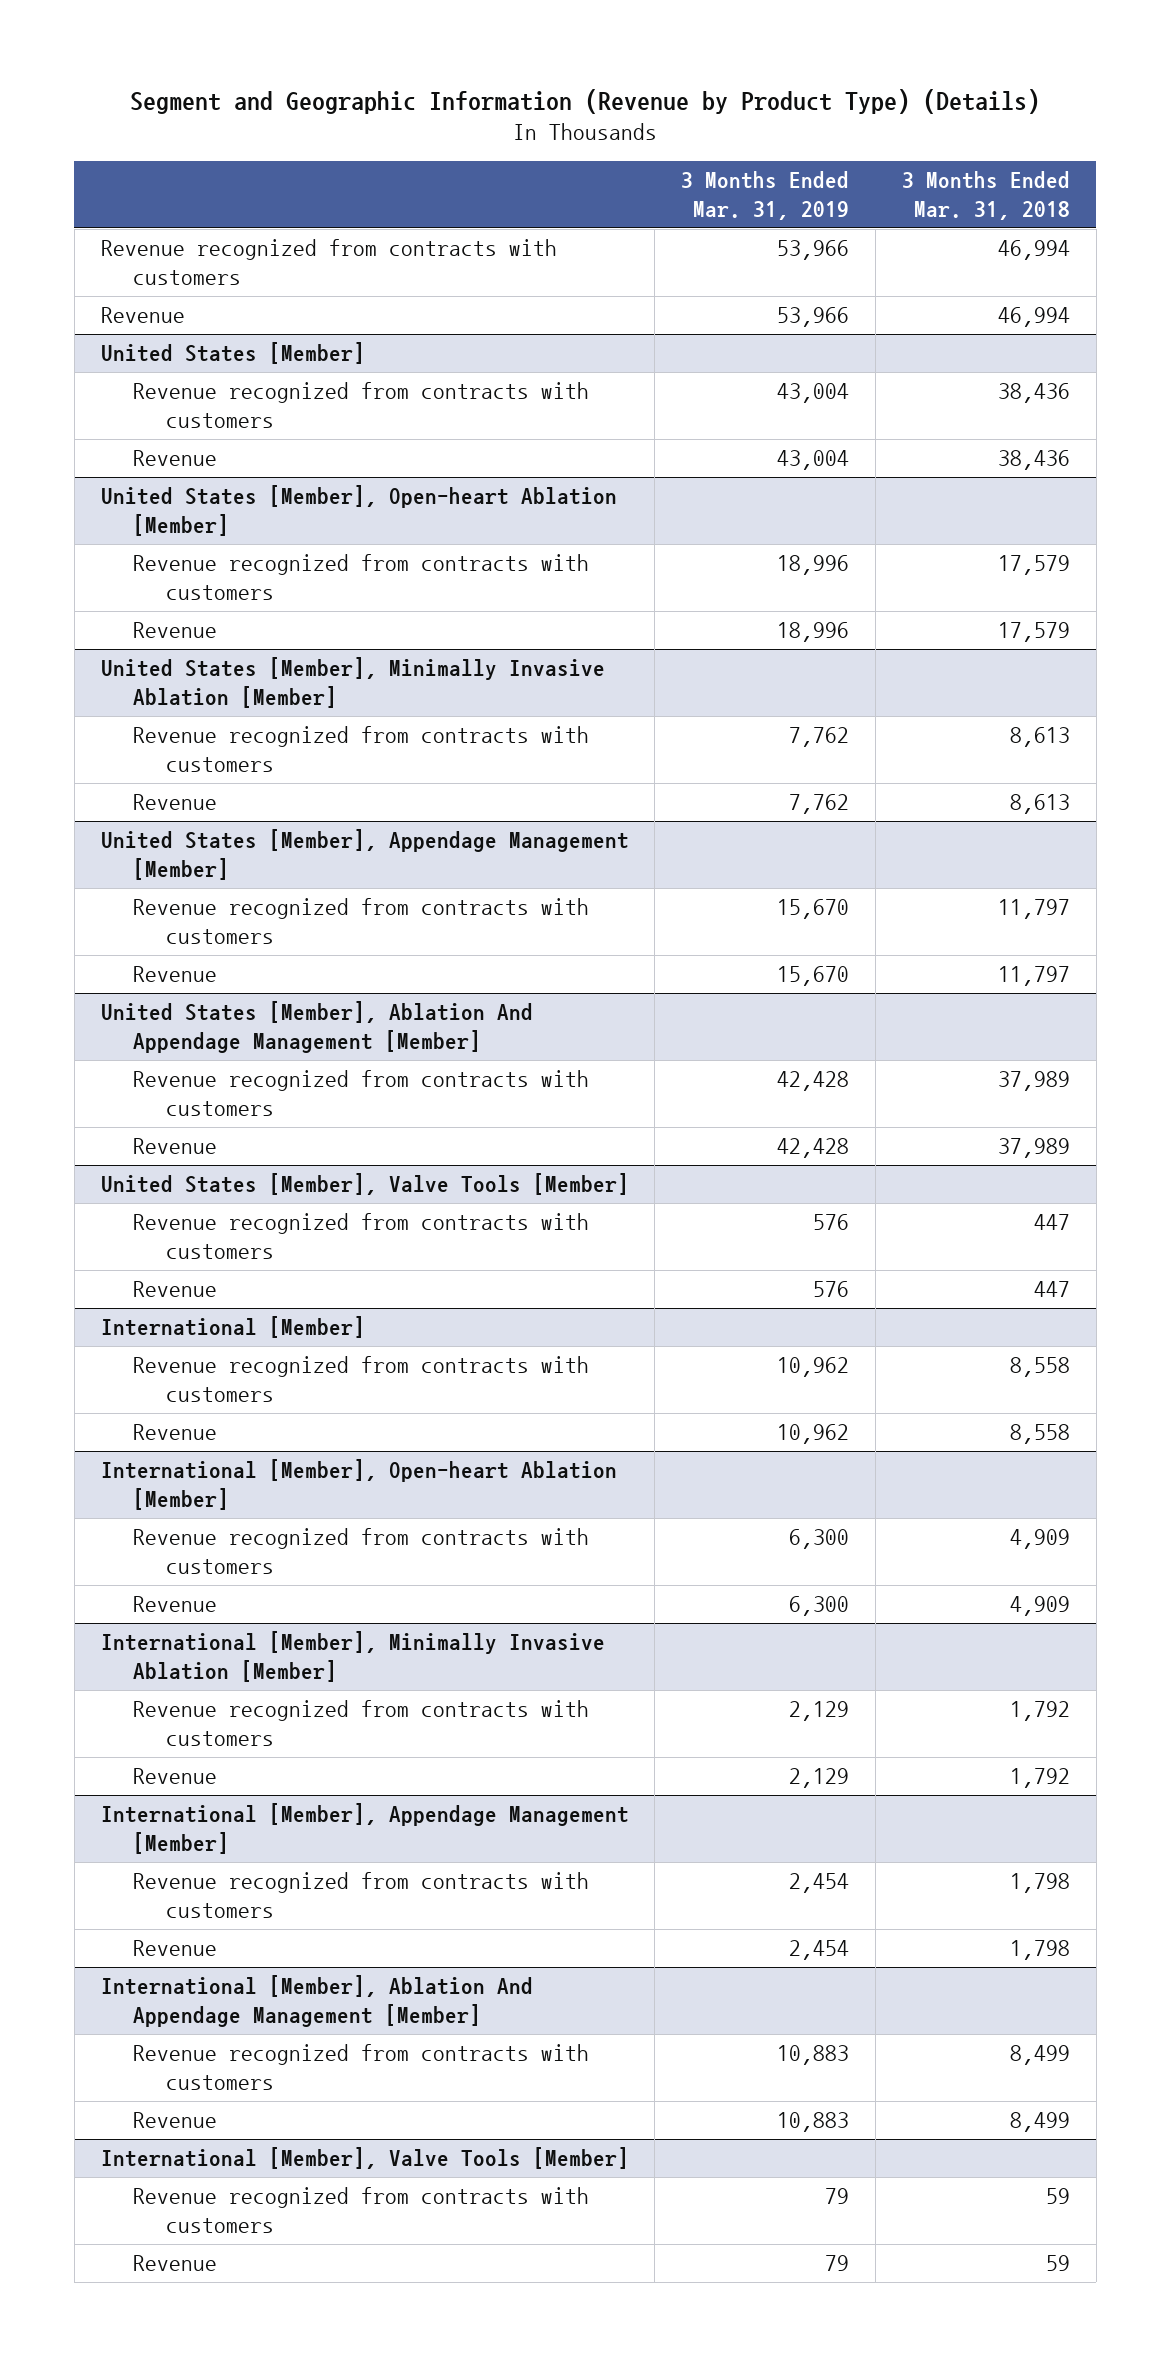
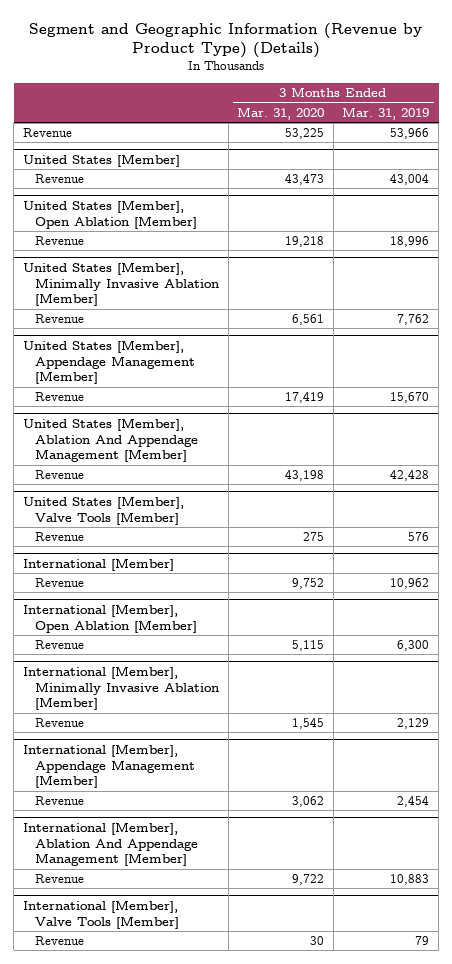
- | 3 Months Ended Mar. 31, 2019 | 3 Months Ended Mar. 31, 2018
+ | 3 Months Ended Mar. 31, 2020 | 3 Months Ended Mar. 31, 2019
- Revenue recognized from contracts with customers | 53,966 | 46,994
@ United States [Member]
- Revenue recognized from contracts with customers | 43,004 | 38,436
- United States [Member], Open-heart Ablation [Member]
- Revenue recognized from contracts with customers | 18,996 | 17,579
+ United States [Member], Open Ablation [Member]
@ United States [Member], Minimally Invasive Ablation [Member]
- Revenue recognized from contracts with customers | 7,762 | 8,613
@ United States [Member], Appendage Management [Member]
- Revenue recognized from contracts with customers | 15,670 | 11,797
@ United States [Member], Ablation And Appendage Management [Member]
- Revenue recognized from contracts with customers | 42,428 | 37,989
@ United States [Member], Valve Tools [Member]
- Revenue recognized from contracts with customers | 576 | 447
@ International [Member]
- Revenue recognized from contracts with customers | 10,962 | 8,558
- International [Member], Open-heart Ablation [Member]
- Revenue recognized from contracts with customers | 6,300 | 4,909
+ International [Member], Open Ablation [Member]
@ International [Member], Minimally Invasive Ablation [Member]
- Revenue recognized from contracts with customers | 2,129 | 1,792
@ International [Member], Appendage Management [Member]
- Revenue recognized from contracts with customers | 2,454 | 1,798
@ International [Member], Ablation And Appendage Management [Member]
- Revenue recognized from contracts with customers | 10,883 | 8,499
@ International [Member], Valve Tools [Member]
- Revenue recognized from contracts with customers | 79 | 59

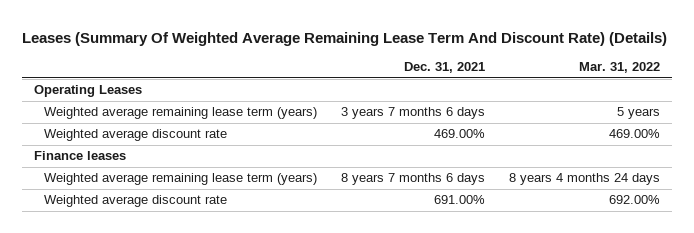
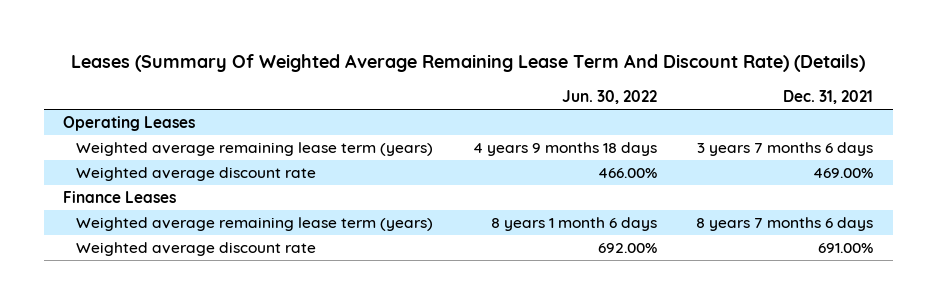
- | Dec. 31, 2021 | Mar. 31, 2022
+ | Jun. 30, 2022 | Dec. 31, 2021
- Finance leases
+ Finance Leases

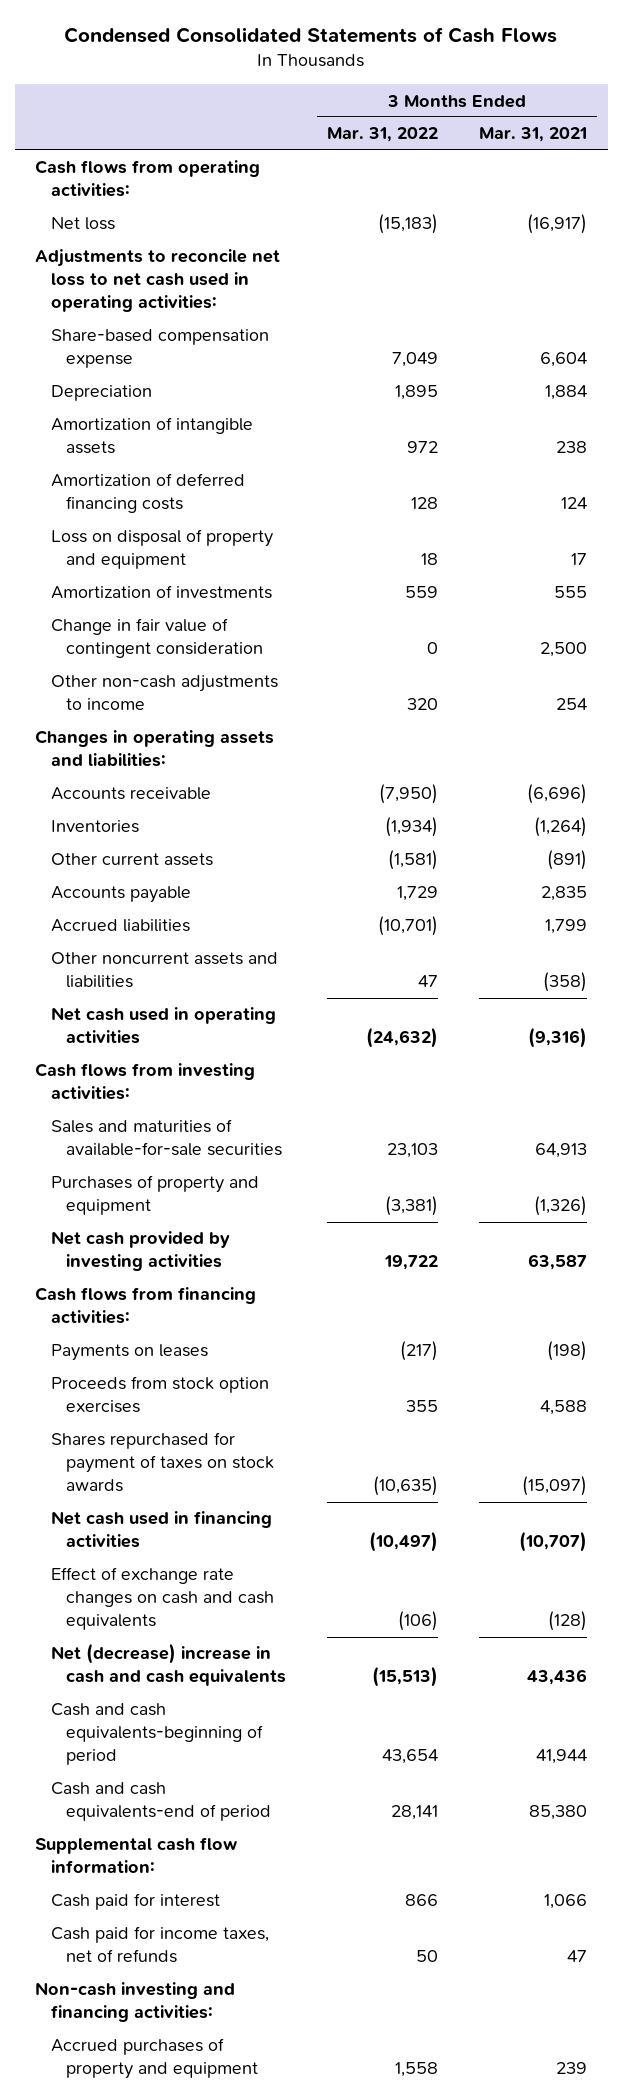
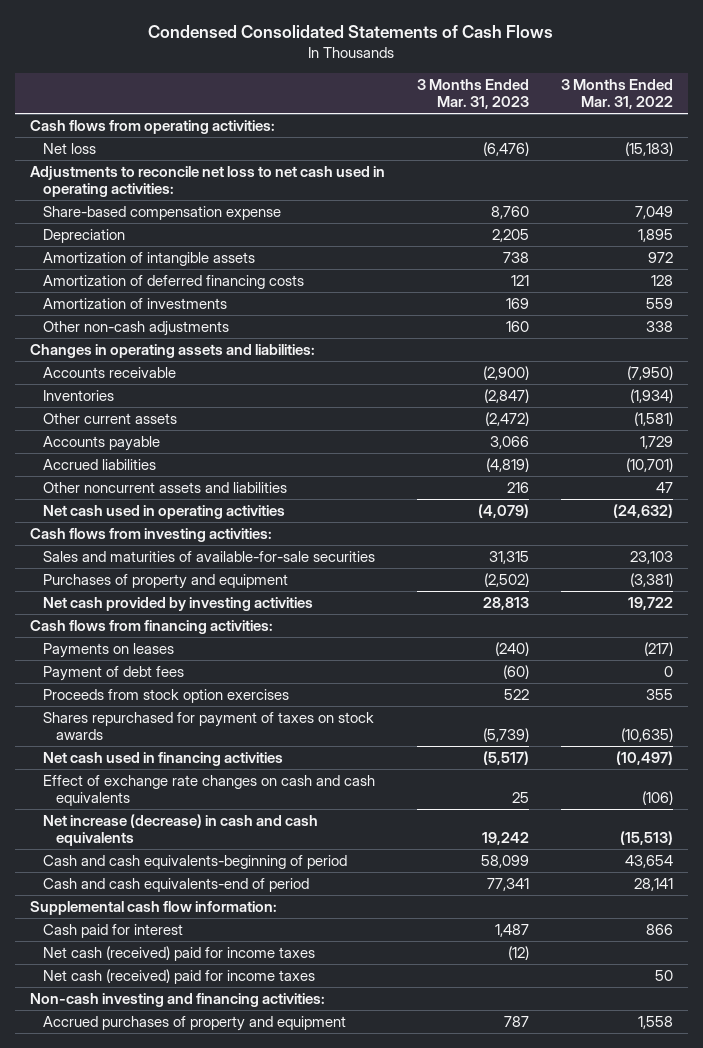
- | 3 Months Ended Mar. 31, 2022 | 3 Months Ended Mar. 31, 2021
+ | 3 Months Ended Mar. 31, 2023 | 3 Months Ended Mar. 31, 2022
- Loss on disposal of property and equipment | 18 | 17
- Change in fair value of contingent consideration | 0 | 2,500
- Other non-cash adjustments to income | 320 | 254
+ Other non-cash adjustments | 160 | 338
+ Payment of debt fees | (60) | 0
- Net (decrease) increase in cash and cash equivalents | (15,513) | 43,436
+ Net increase (decrease) in cash and cash equivalents | 19,242 | (15,513)
- Cash paid for income taxes, net of refunds | 50 | 47
+ Net cash (received) paid for income taxes | (12) |
+ Net cash (received) paid for income taxes | | 50

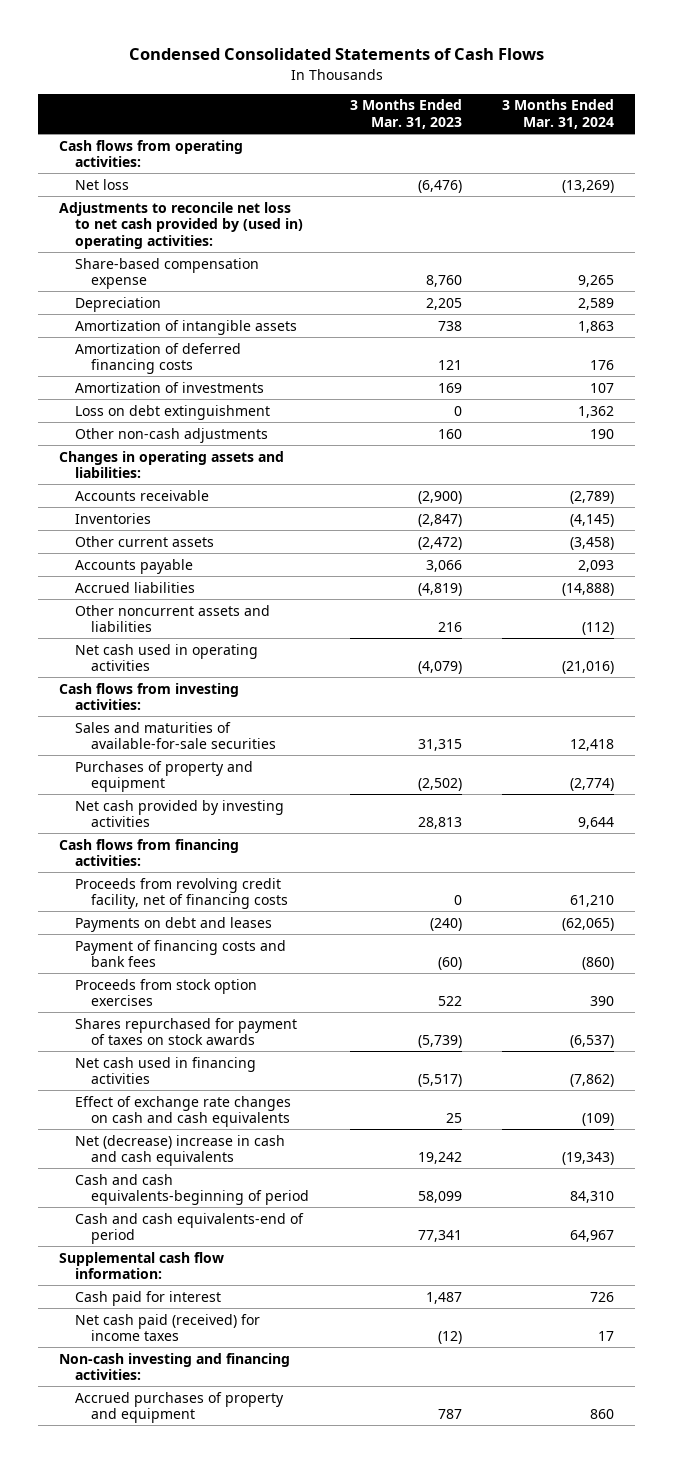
- | 3 Months Ended Mar. 31, 2023 | 3 Months Ended Mar. 31, 2022
+ | 3 Months Ended Mar. 31, 2023 | 3 Months Ended Mar. 31, 2024
- Adjustments to reconcile net loss to net cash used in operating activities:
+ Adjustments to reconcile net loss to net cash provided by (used in) operating activities:
+ Loss on debt extinguishment | 0 | 1,362
- Payments on leases | (240) | (217)
- Payment of debt fees | (60) | 0
+ Proceeds from revolving credit facility, net of financing costs | 0 | 61,210
+ Payments on debt and leases | (240) | (62,065)
+ Payment of financing costs and bank fees | (60) | (860)
- Net increase (decrease) in cash and cash equivalents | 19,242 | (15,513)
+ Net (decrease) increase in cash and cash equivalents | 19,242 | (19,343)
- Net cash (received) paid for income taxes | (12) |
- Net cash (received) paid for income taxes | | 50
+ Net cash paid (received) for income taxes | (12) | 17

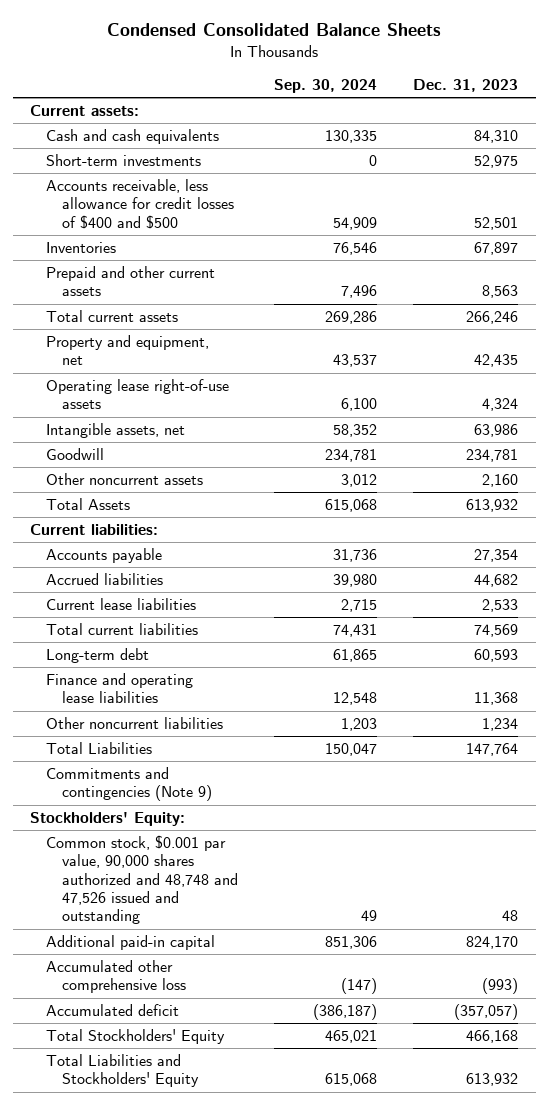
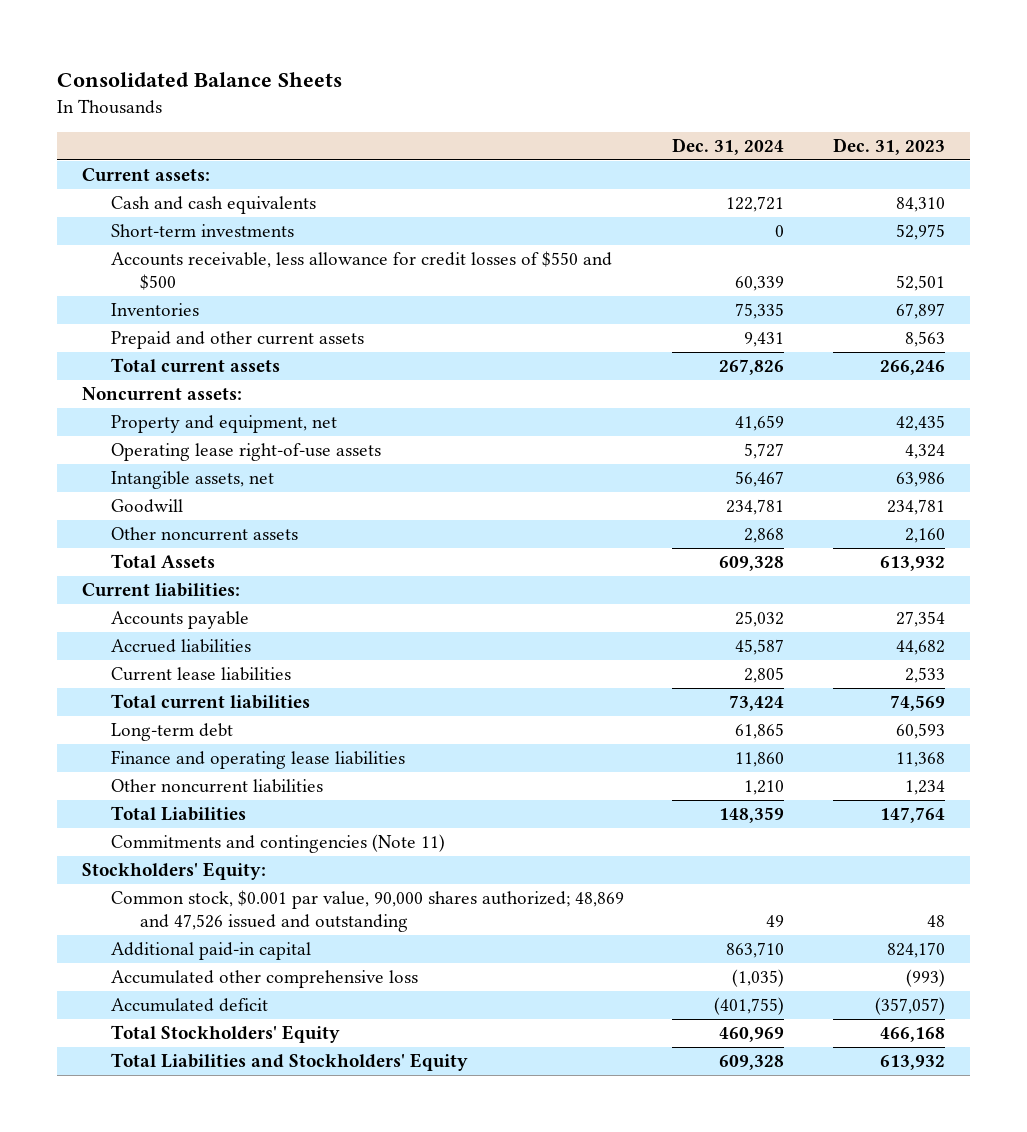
- Condensed Consolidated Balance Sheets
+ Consolidated Balance Sheets
- | Sep. 30, 2024 | Dec. 31, 2023
+ | Dec. 31, 2024 | Dec. 31, 2023
- Accounts receivable, less allowance for credit losses of $400 and $500 | 54,909 | 52,501
+ Accounts receivable, less allowance for credit losses of $550 and $500 | 60,339 | 52,501
+ Noncurrent assets:
- Commitments and contingencies (Note 9)
+ Commitments and contingencies (Note 11)
- Common stock, $0.001 par value, 90,000 shares authorized and 48,748 and 47,526 issued and outstanding | 49 | 48
+ Common stock, $0.001 par value, 90,000 shares authorized; 48,869 and 47,526 issued and outstanding | 49 | 48

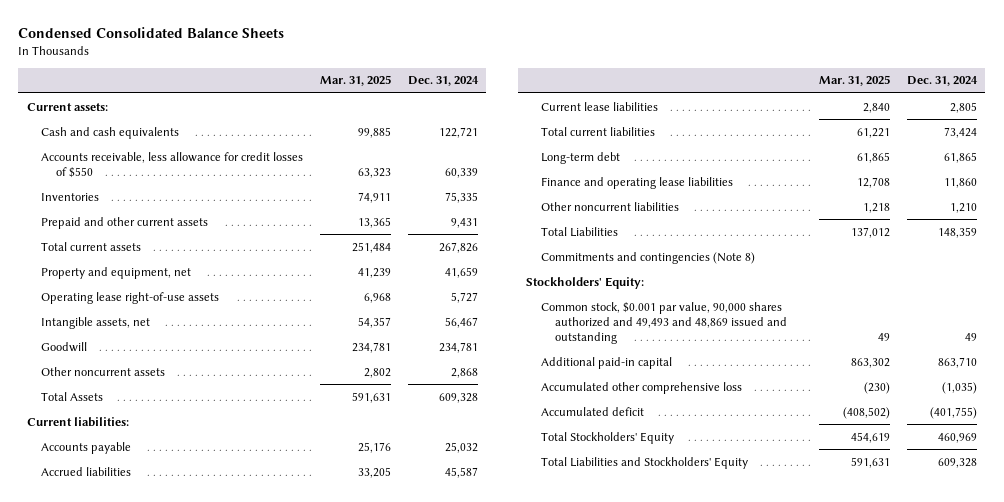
- Consolidated Balance Sheets
+ Condensed Consolidated Balance Sheets
- | Dec. 31, 2024 | Dec. 31, 2023
+ | Mar. 31, 2025 | Dec. 31, 2024
- Short-term investments | 0 | 52,975
- Accounts receivable, less allowance for credit losses of $550 and $500 | 60,339 | 52,501
+ Accounts receivable, less allowance for credit losses of $550 | 63,323 | 60,339
- Noncurrent assets:
- Commitments and contingencies (Note 11)
+ Commitments and contingencies (Note 8)
- Common stock, $0.001 par value, 90,000 shares authorized; 48,869 and 47,526 issued and outstanding | 49 | 48
+ Common stock, $0.001 par value, 90,000 shares authorized and 49,493 and 48,869 issued and outstanding | 49 | 49

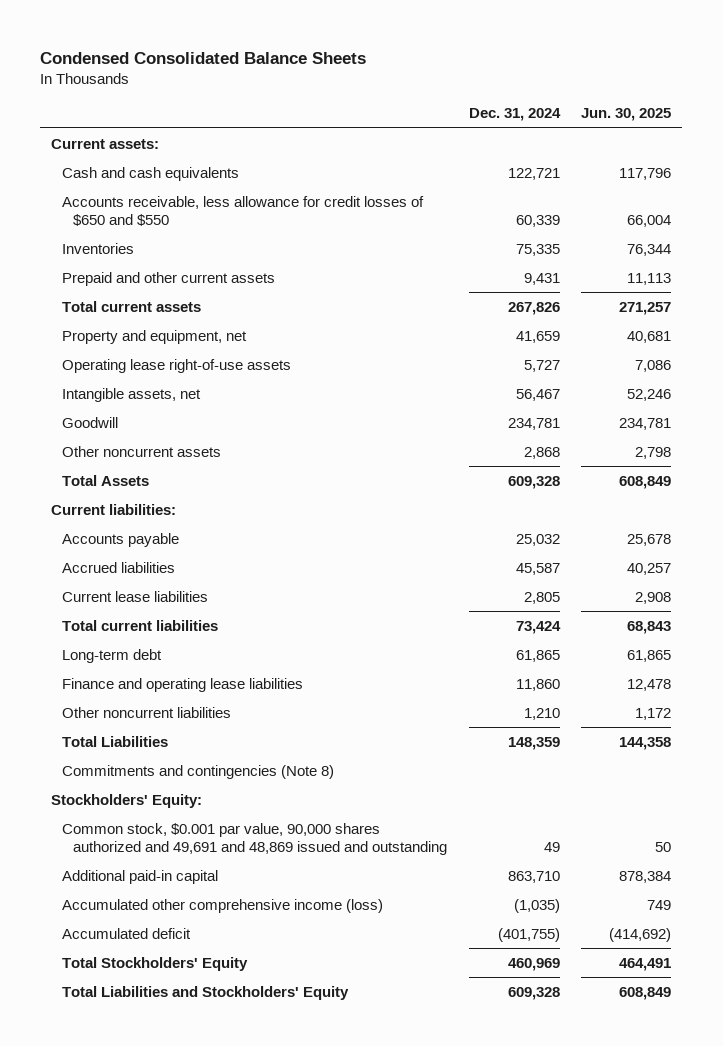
- | Mar. 31, 2025 | Dec. 31, 2024
+ | Dec. 31, 2024 | Jun. 30, 2025
- Accounts receivable, less allowance for credit losses of $550 | 63,323 | 60,339
+ Accounts receivable, less allowance for credit losses of $650 and $550 | 60,339 | 66,004
- Common stock, $0.001 par value, 90,000 shares authorized and 49,493 and 48,869 issued and outstanding | 49 | 49
+ Common stock, $0.001 par value, 90,000 shares authorized and 49,691 and 48,869 issued and outstanding | 49 | 50
- Accumulated other comprehensive loss | (230) | (1,035)
+ Accumulated other comprehensive income (loss) | (1,035) | 749

